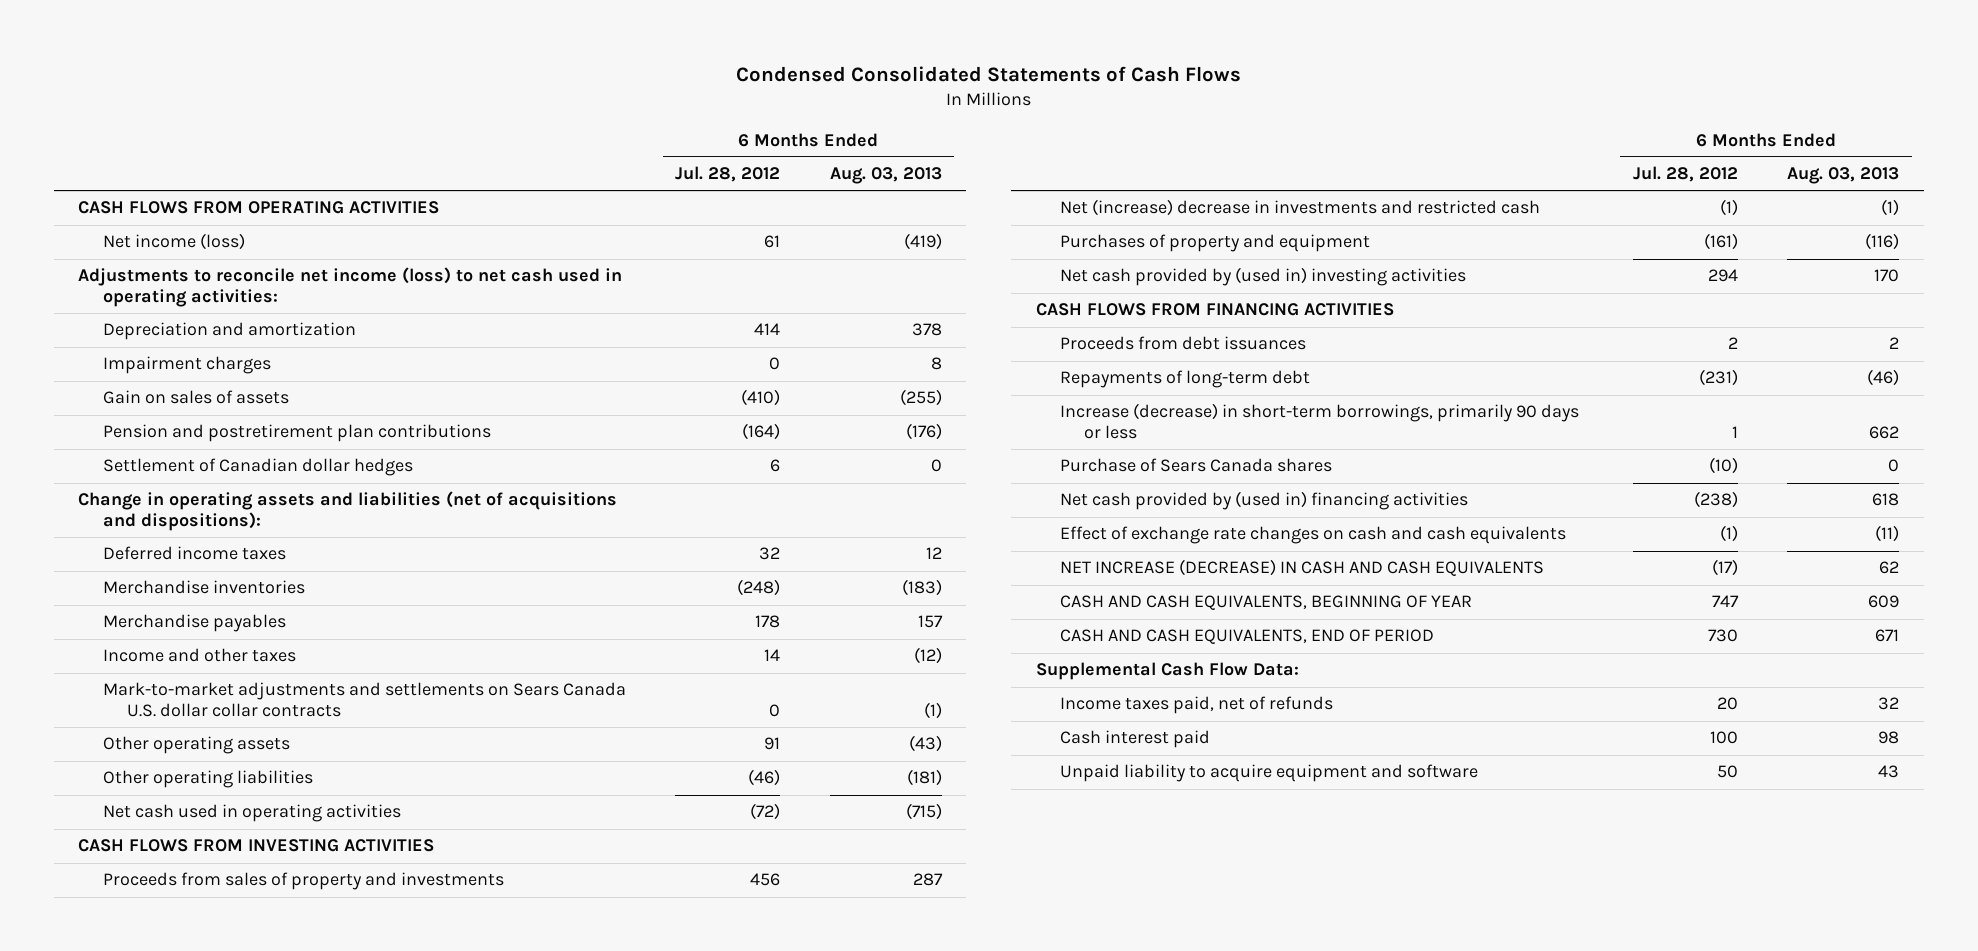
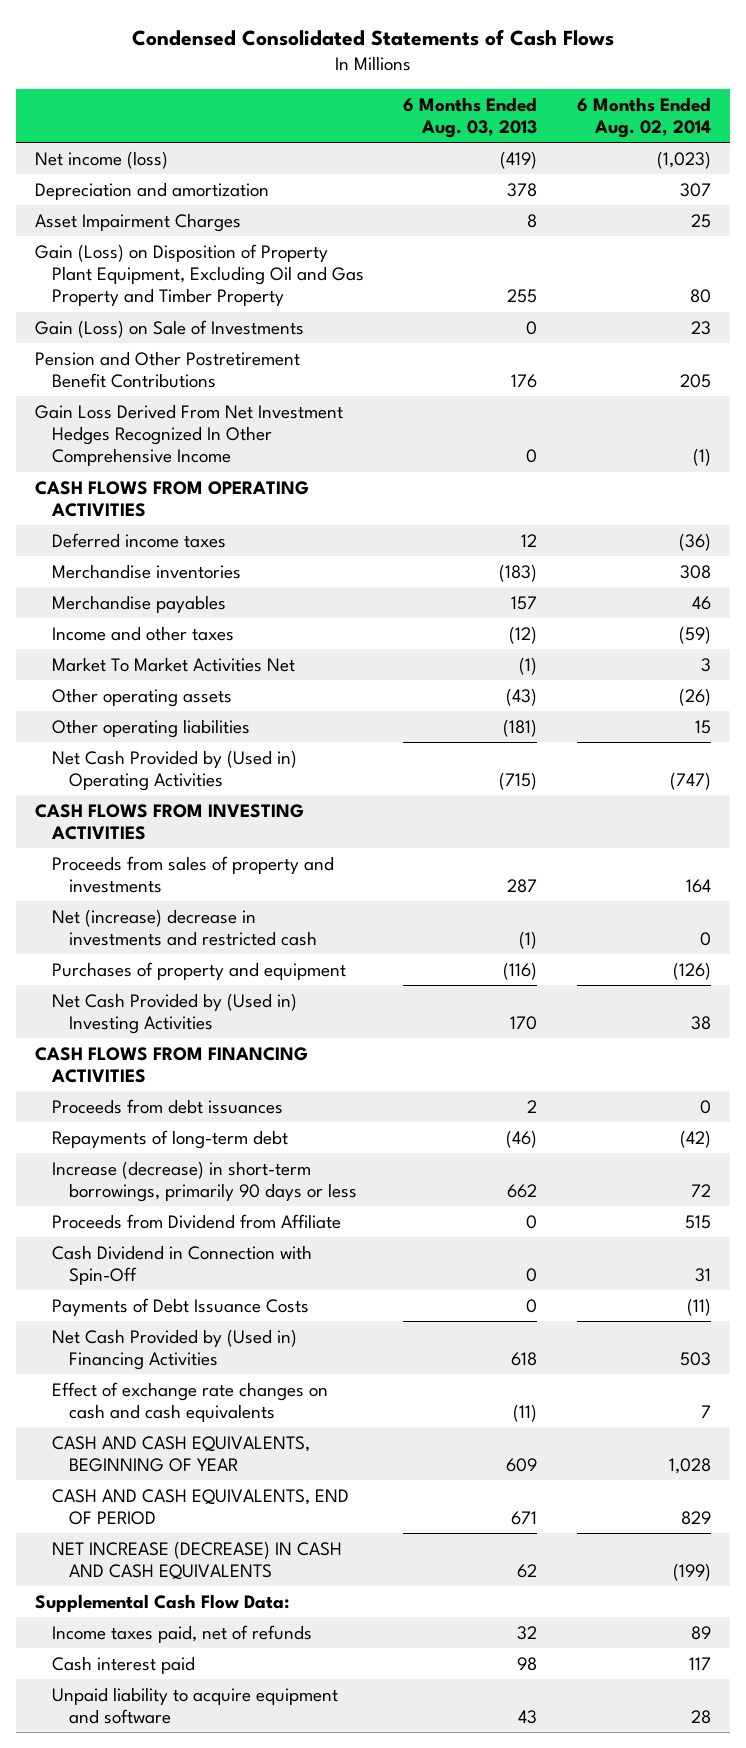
- | 6 Months Ended Jul. 28, 2012 | 6 Months Ended Aug. 03, 2013
+ | 6 Months Ended Aug. 03, 2013 | 6 Months Ended Aug. 02, 2014
- Adjustments to reconcile net income (loss) to net cash used in operating activities:
- Impairment charges | 0 | 8
- Gain on sales of assets | (410) | (255)
- Pension and postretirement plan contributions | (164) | (176)
- Settlement of Canadian dollar hedges | 6 | 0
- Change in operating assets and liabilities (net of acquisitions and dispositions):
+ Asset Impairment Charges | 8 | 25
+ Gain (Loss) on Disposition of Property Plant Equipment, Excluding Oil and Gas Property and Timber Property | 255 | 80
+ Gain (Loss) on Sale of Investments | 0 | 23
+ Pension and Other Postretirement Benefit Contributions | 176 | 205
+ Gain Loss Derived From Net Investment Hedges Recognized In Other Comprehensive Income | 0 | (1)
moved down: CASH FLOWS FROM OPERATING ACTIVITIES
- Mark-to-market adjustments and settlements on Sears Canada U.S. dollar collar contracts | 0 | (1)
+ Market To Market Activities Net | (1) | 3
- Net cash used in operating activities | (72) | (715)
+ Net Cash Provided by (Used in) Operating Activities | (715) | (747)
- Net cash provided by (used in) investing activities | 294 | 170
+ Net Cash Provided by (Used in) Investing Activities | 170 | 38
- Purchase of Sears Canada shares | (10) | 0
- Net cash provided by (used in) financing activities | (238) | 618
+ Proceeds from Dividend from Affiliate | 0 | 515
+ Cash Dividend in Connection with Spin-Off | 0 | 31
+ Payments of Debt Issuance Costs | 0 | (11)
+ Net Cash Provided by (Used in) Financing Activities | 618 | 503
moved down: NET INCREASE (DECREASE) IN CASH AND CASH EQUIVALENTS | 62 | (199)

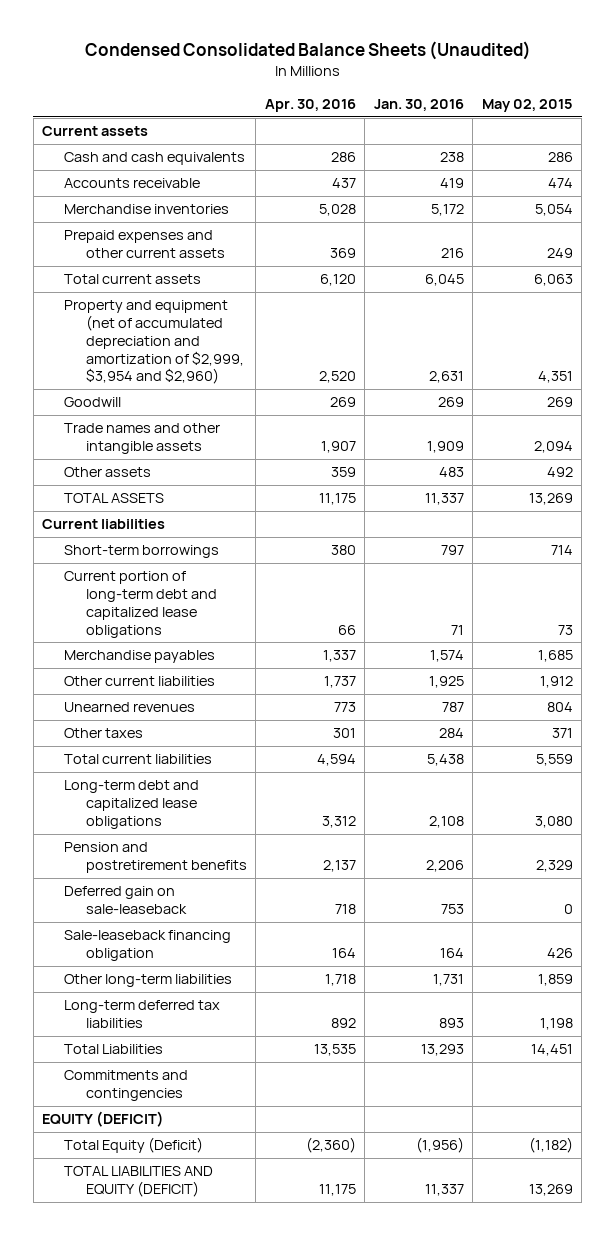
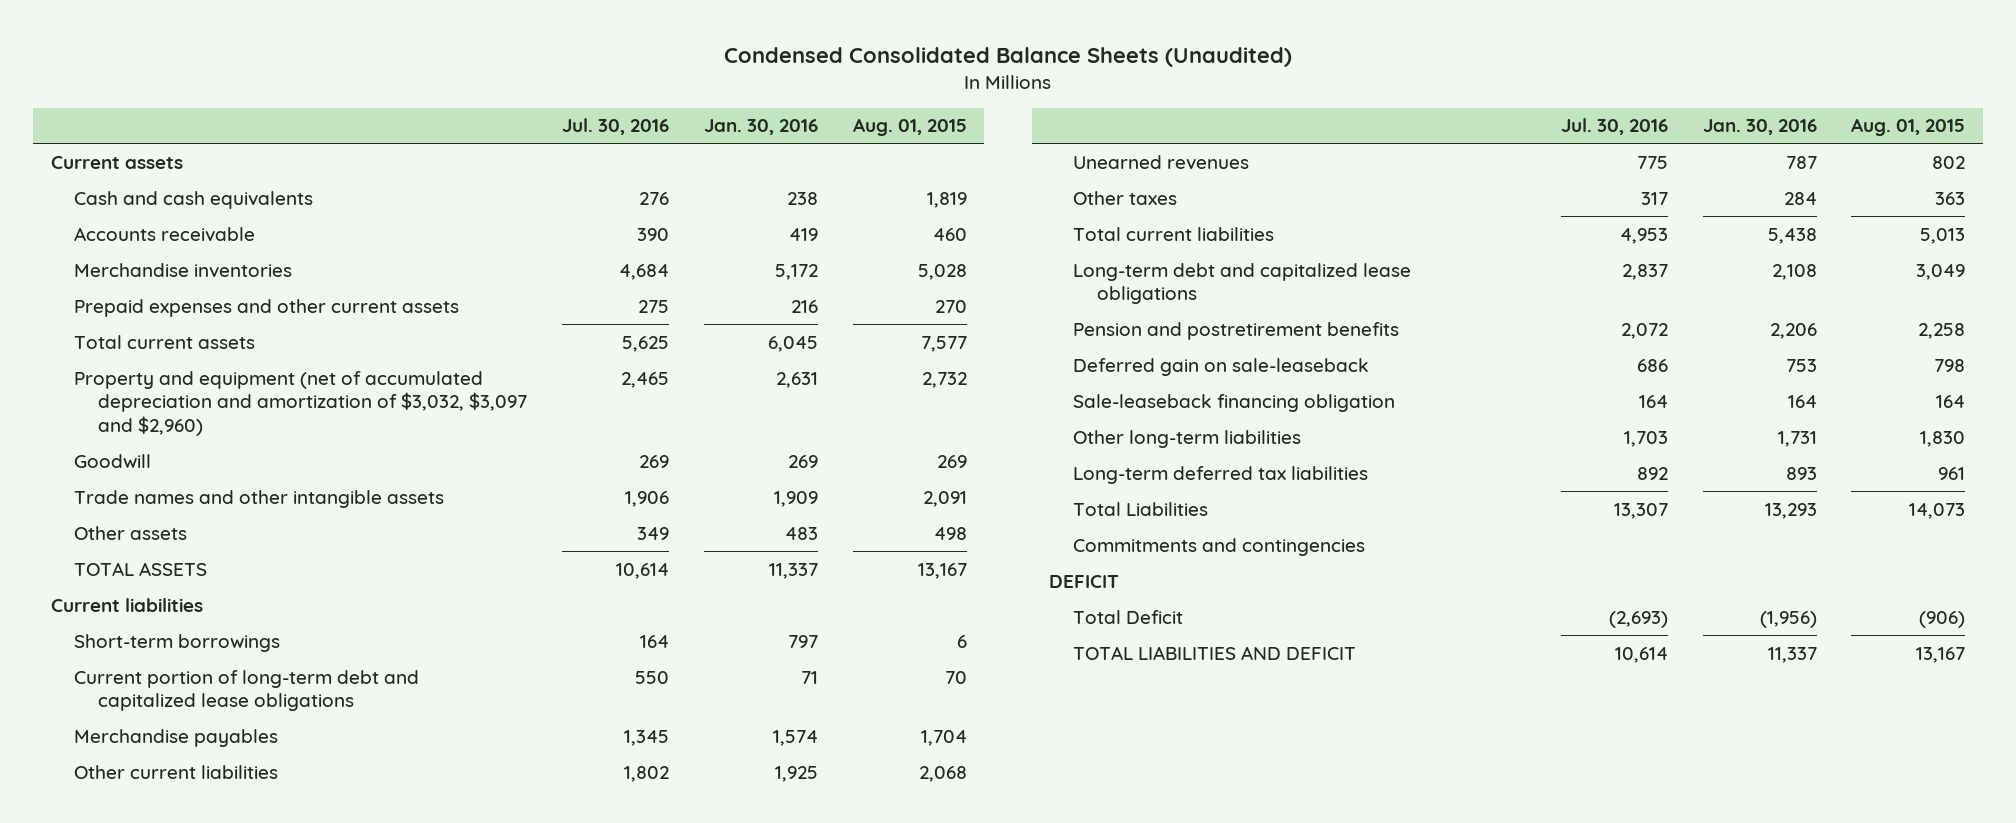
- | Apr. 30, 2016 | Jan. 30, 2016 | May 02, 2015
+ | Jul. 30, 2016 | Jan. 30, 2016 | Aug. 01, 2015
- Property and equipment (net of accumulated depreciation and amortization of $2,999, $3,954 and $2,960) | 2,520 | 2,631 | 4,351
+ Property and equipment (net of accumulated depreciation and amortization of $3,032, $3,097 and $2,960) | 2,465 | 2,631 | 2,732
- EQUITY (DEFICIT)
- Total Equity (Deficit) | (2,360) | (1,956) | (1,182)
- TOTAL LIABILITIES AND EQUITY (DEFICIT) | 11,175 | 11,337 | 13,269
+ DEFICIT
+ Total Deficit | (2,693) | (1,956) | (906)
+ TOTAL LIABILITIES AND DEFICIT | 10,614 | 11,337 | 13,167

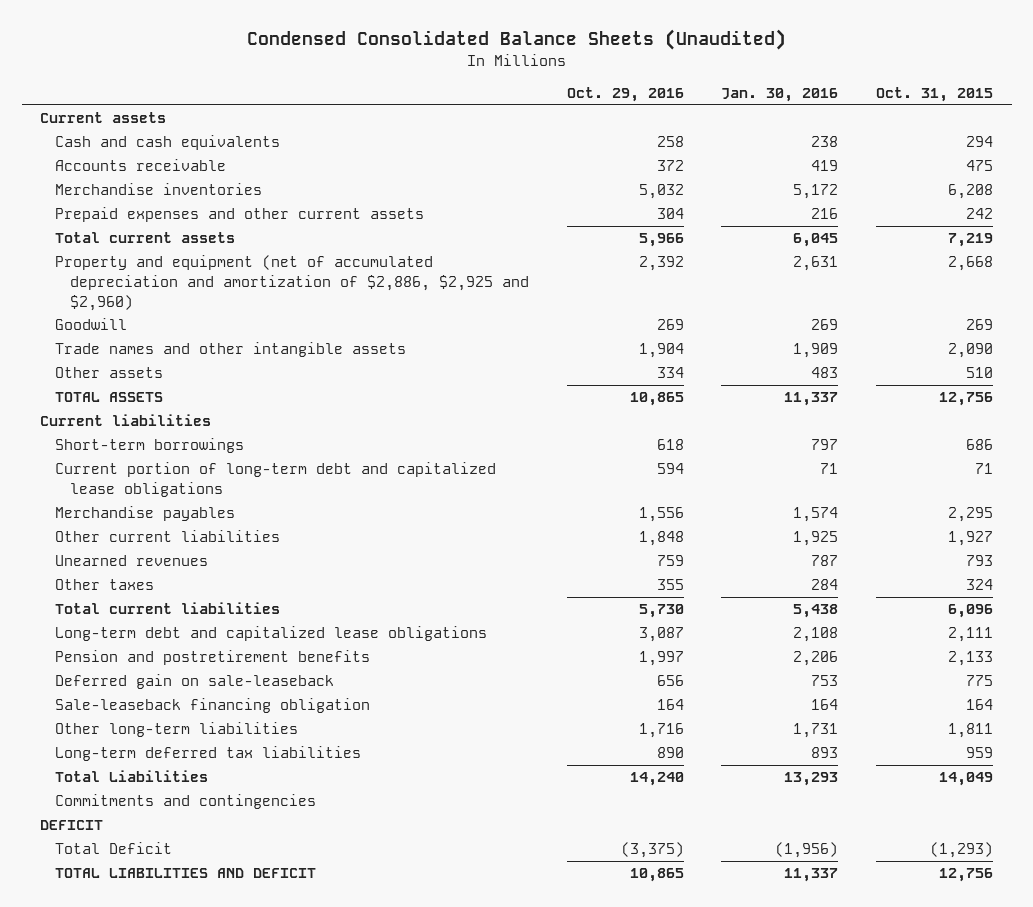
- | Jul. 30, 2016 | Jan. 30, 2016 | Aug. 01, 2015
+ | Oct. 29, 2016 | Jan. 30, 2016 | Oct. 31, 2015
- Property and equipment (net of accumulated depreciation and amortization of $3,032, $3,097 and $2,960) | 2,465 | 2,631 | 2,732
+ Property and equipment (net of accumulated depreciation and amortization of $2,886, $2,925 and $2,960) | 2,392 | 2,631 | 2,668

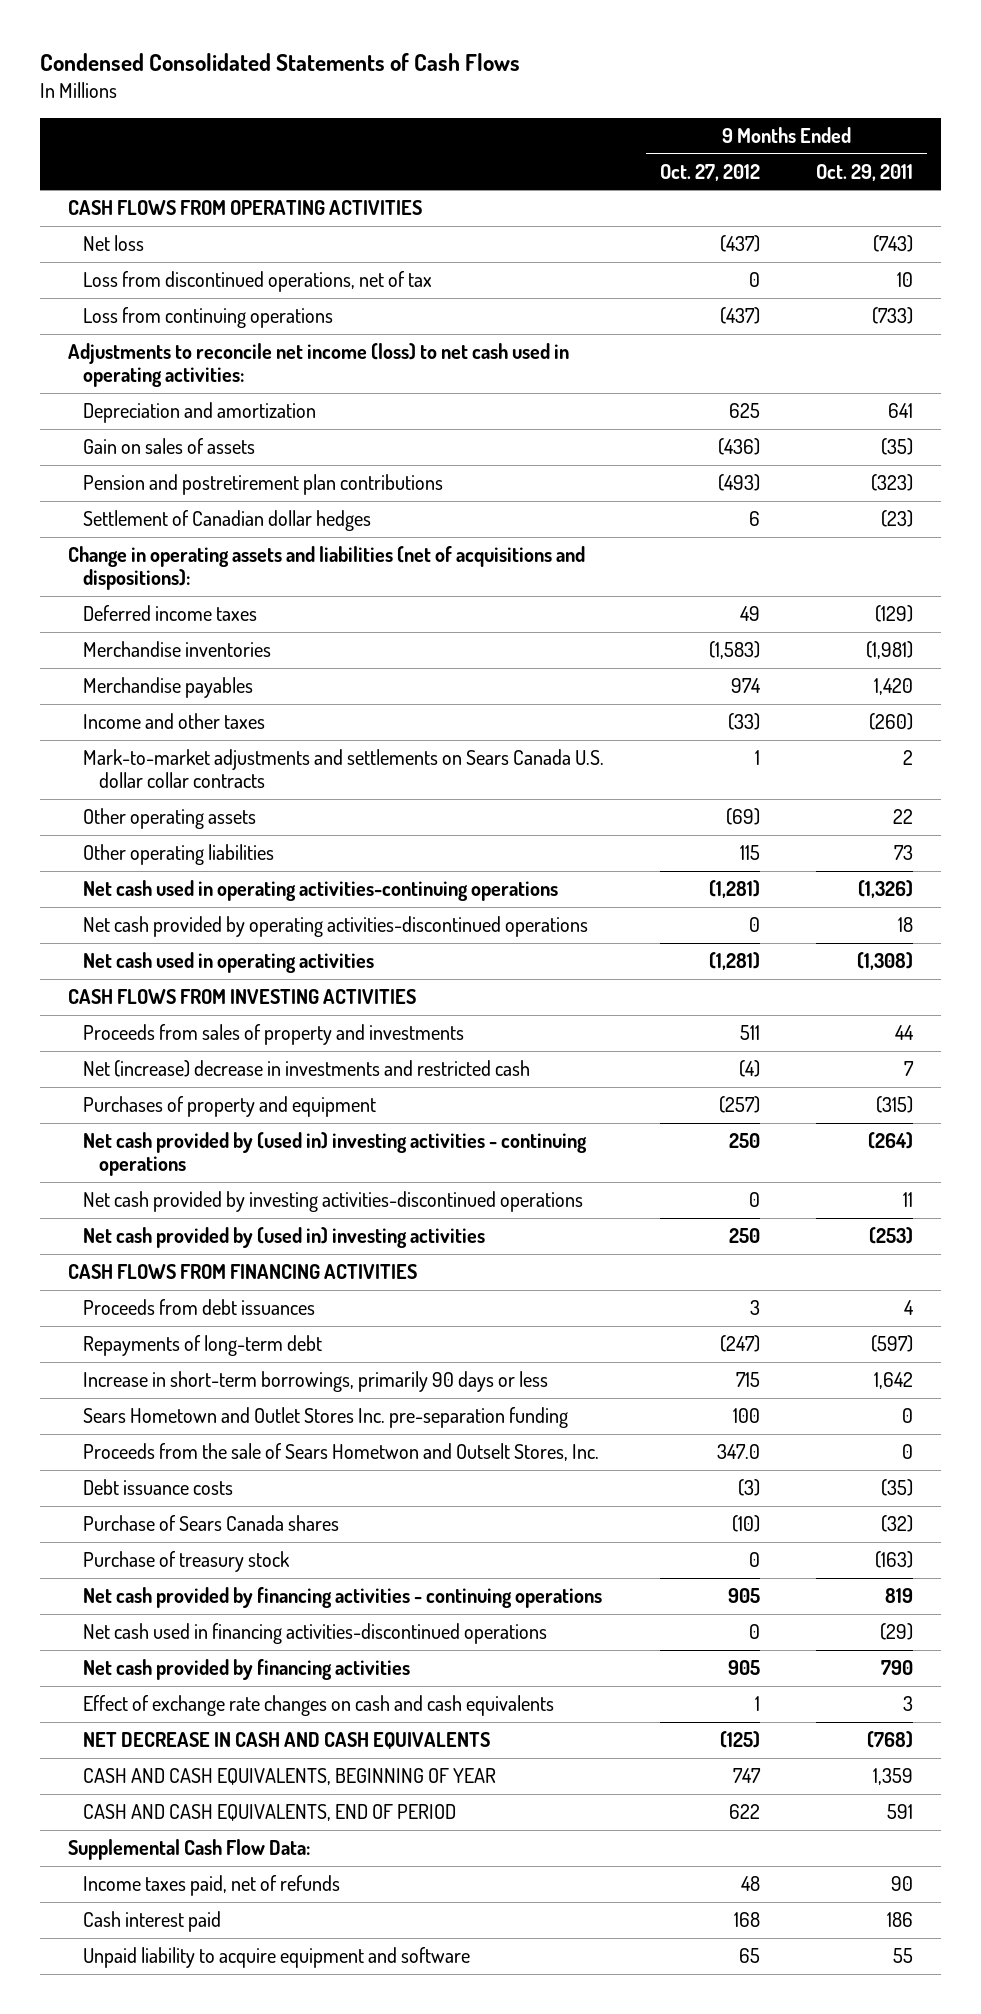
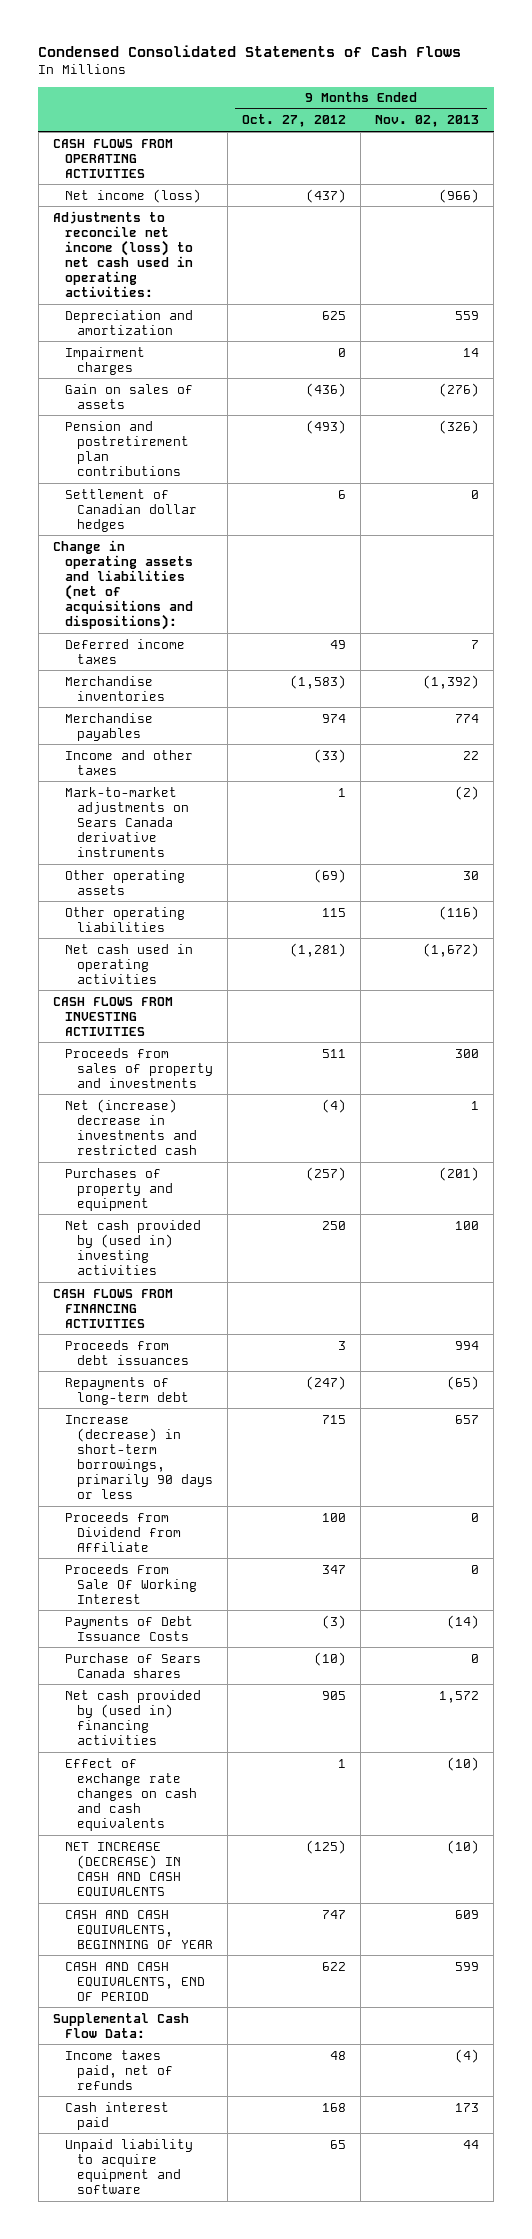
- | 9 Months Ended Oct. 27, 2012 | 9 Months Ended Oct. 29, 2011
+ | 9 Months Ended Oct. 27, 2012 | 9 Months Ended Nov. 02, 2013
- Net loss | (437) | (743)
- Loss from discontinued operations, net of tax | 0 | 10
- Loss from continuing operations | (437) | (733)
+ Net income (loss) | (437) | (966)
+ Impairment charges | 0 | 14
- Mark-to-market adjustments and settlements on Sears Canada U.S. dollar collar contracts | 1 | 2
+ Mark-to-market adjustments on Sears Canada derivative instruments | 1 | (2)
- Net cash used in operating activities-continuing operations | (1,281) | (1,326)
- Net cash provided by operating activities-discontinued operations | 0 | 18
- Net cash provided by (used in) investing activities - continuing operations | 250 | (264)
- Net cash provided by investing activities-discontinued operations | 0 | 11
- Increase in short-term borrowings, primarily 90 days or less | 715 | 1,642
- Sears Hometown and Outlet Stores Inc. pre-separation funding | 100 | 0
- Proceeds from the sale of Sears Hometwon and Outselt Stores, Inc. | 347.0 | 0
- Debt issuance costs | (3) | (35)
+ Increase (decrease) in short-term borrowings, primarily 90 days or less | 715 | 657
+ Proceeds from Dividend from Affiliate | 100 | 0
+ Proceeds From Sale Of Working Interest | 347 | 0
+ Payments of Debt Issuance Costs | (3) | (14)
- Purchase of treasury stock | 0 | (163)
- Net cash provided by financing activities - continuing operations | 905 | 819
- Net cash used in financing activities-discontinued operations | 0 | (29)
- Net cash provided by financing activities | 905 | 790
+ Net cash provided by (used in) financing activities | 905 | 1,572
- NET DECREASE IN CASH AND CASH EQUIVALENTS | (125) | (768)
+ NET INCREASE (DECREASE) IN CASH AND CASH EQUIVALENTS | (125) | (10)

